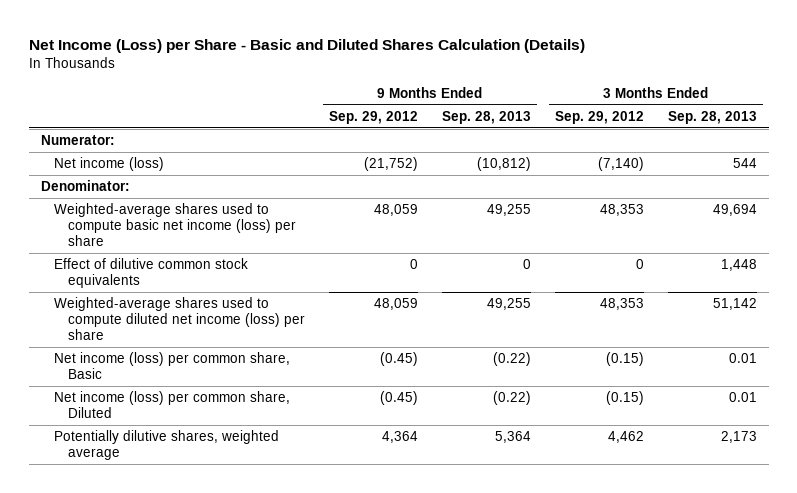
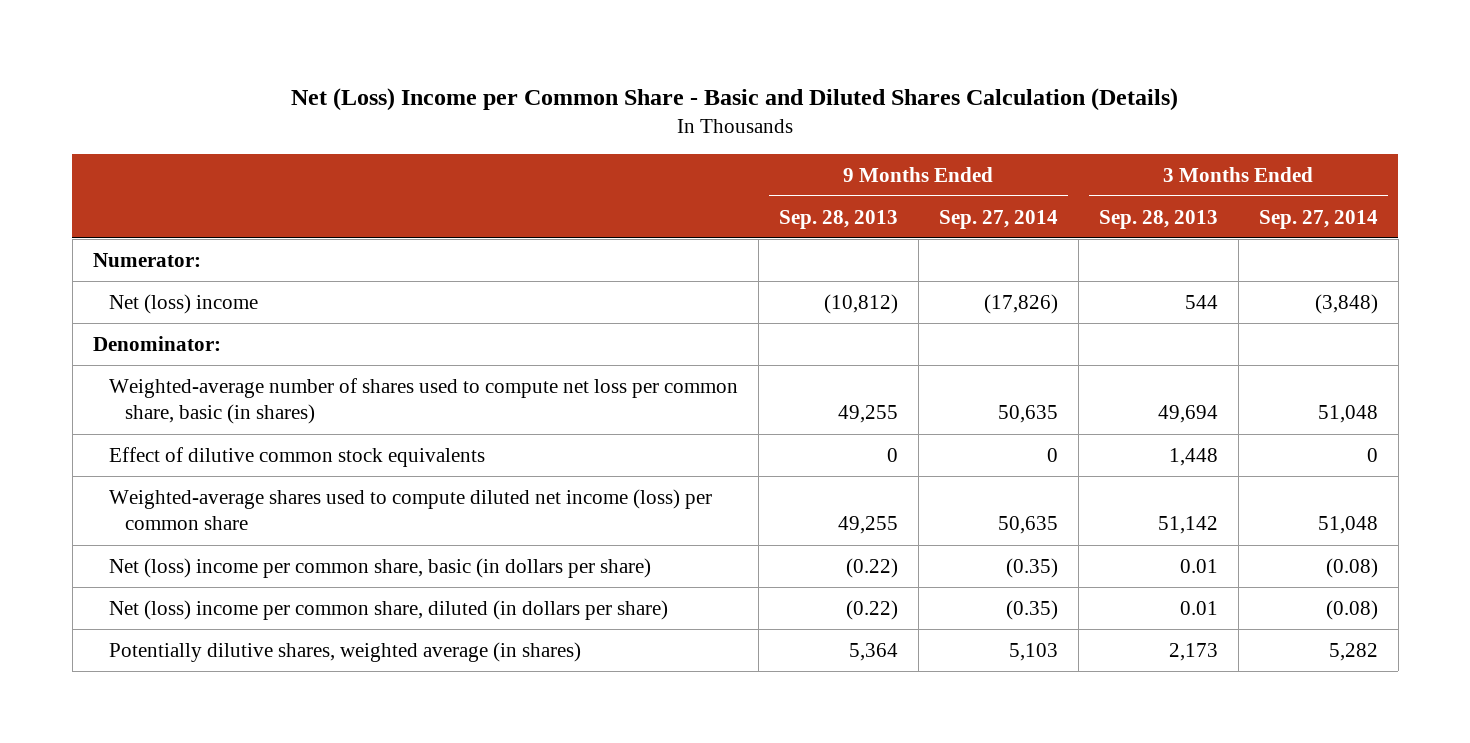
- Net Income (Loss) per Share - Basic and Diluted Shares Calculation (Details)
+ Net (Loss) Income per Common Share - Basic and Diluted Shares Calculation (Details)
- | 9 Months Ended Sep. 29, 2012 | 9 Months Ended Sep. 28, 2013 | 3 Months Ended Sep. 29, 2012 | 3 Months Ended Sep. 28, 2013
+ | 9 Months Ended Sep. 28, 2013 | 9 Months Ended Sep. 27, 2014 | 3 Months Ended Sep. 28, 2013 | 3 Months Ended Sep. 27, 2014
- Net income (loss) | (21,752) | (10,812) | (7,140) | 544
+ Net (loss) income | (10,812) | (17,826) | 544 | (3,848)
- Weighted-average shares used to compute basic net income (loss) per share | 48,059 | 49,255 | 48,353 | 49,694
+ Weighted-average number of shares used to compute net loss per common share, basic (in shares) | 49,255 | 50,635 | 49,694 | 51,048
- Weighted-average shares used to compute diluted net income (loss) per share | 48,059 | 49,255 | 48,353 | 51,142
- Net income (loss) per common share, Basic | (0.45) | (0.22) | (0.15) | 0.01
- Net income (loss) per common share, Diluted | (0.45) | (0.22) | (0.15) | 0.01
- Potentially dilutive shares, weighted average | 4,364 | 5,364 | 4,462 | 2,173
+ Weighted-average shares used to compute diluted net income (loss) per common share | 49,255 | 50,635 | 51,142 | 51,048
+ Net (loss) income per common share, basic (in dollars per share) | (0.22) | (0.35) | 0.01 | (0.08)
+ Net (loss) income per common share, diluted (in dollars per share) | (0.22) | (0.35) | 0.01 | (0.08)
+ Potentially dilutive shares, weighted average (in shares) | 5,364 | 5,103 | 2,173 | 5,282

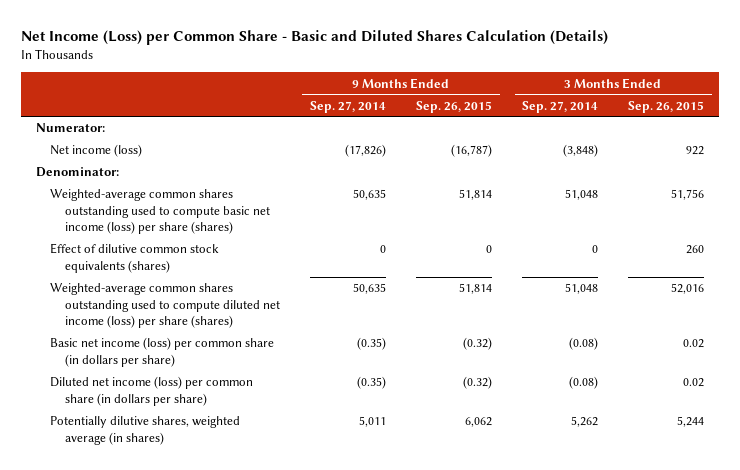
- Net (Loss) Income per Common Share - Basic and Diluted Shares Calculation (Details)
+ Net Income (Loss) per Common Share - Basic and Diluted Shares Calculation (Details)
- | 9 Months Ended Sep. 28, 2013 | 9 Months Ended Sep. 27, 2014 | 3 Months Ended Sep. 28, 2013 | 3 Months Ended Sep. 27, 2014
+ | 9 Months Ended Sep. 27, 2014 | 9 Months Ended Sep. 26, 2015 | 3 Months Ended Sep. 27, 2014 | 3 Months Ended Sep. 26, 2015
- Net (loss) income | (10,812) | (17,826) | 544 | (3,848)
+ Net income (loss) | (17,826) | (16,787) | (3,848) | 922
- Weighted-average number of shares used to compute net loss per common share, basic (in shares) | 49,255 | 50,635 | 49,694 | 51,048
- Effect of dilutive common stock equivalents | 0 | 0 | 1,448 | 0
- Weighted-average shares used to compute diluted net income (loss) per common share | 49,255 | 50,635 | 51,142 | 51,048
- Net (loss) income per common share, basic (in dollars per share) | (0.22) | (0.35) | 0.01 | (0.08)
- Net (loss) income per common share, diluted (in dollars per share) | (0.22) | (0.35) | 0.01 | (0.08)
- Potentially dilutive shares, weighted average (in shares) | 5,364 | 5,103 | 2,173 | 5,282
+ Weighted-average common shares outstanding used to compute basic net income (loss) per share (shares) | 50,635 | 51,814 | 51,048 | 51,756
+ Effect of dilutive common stock equivalents (shares) | 0 | 0 | 0 | 260
+ Weighted-average common shares outstanding used to compute diluted net income (loss) per share (shares) | 50,635 | 51,814 | 51,048 | 52,016
+ Basic net income (loss) per common share (in dollars per share) | (0.35) | (0.32) | (0.08) | 0.02
+ Diluted net income (loss) per common share (in dollars per share) | (0.35) | (0.32) | (0.08) | 0.02
+ Potentially dilutive shares, weighted average (in shares) | 5,011 | 6,062 | 5,262 | 5,244

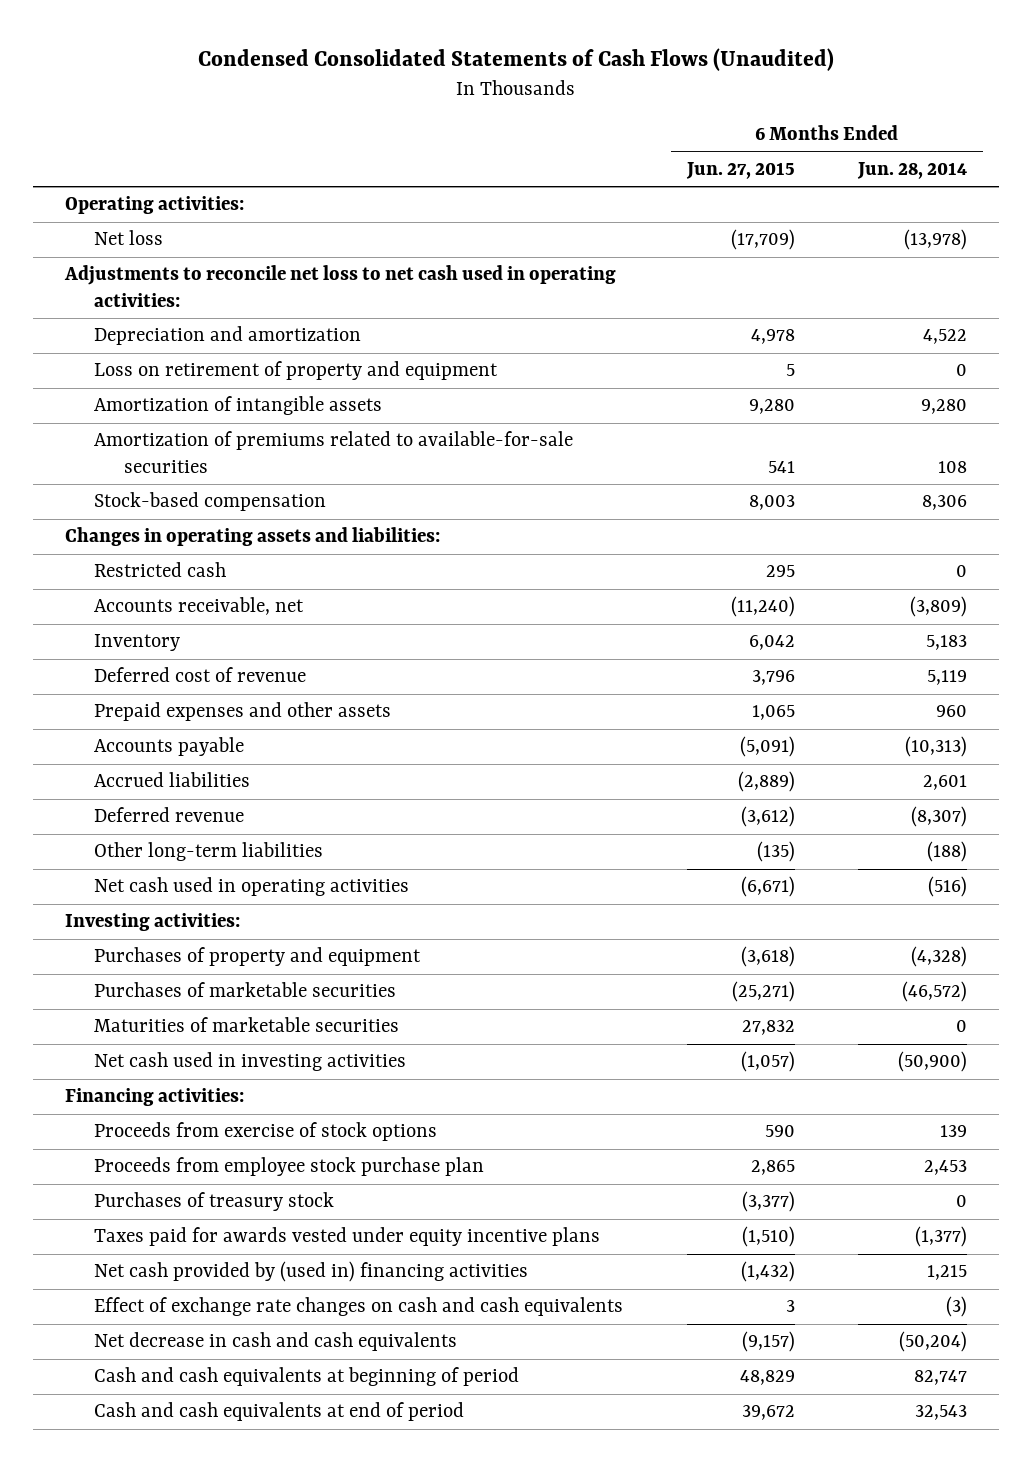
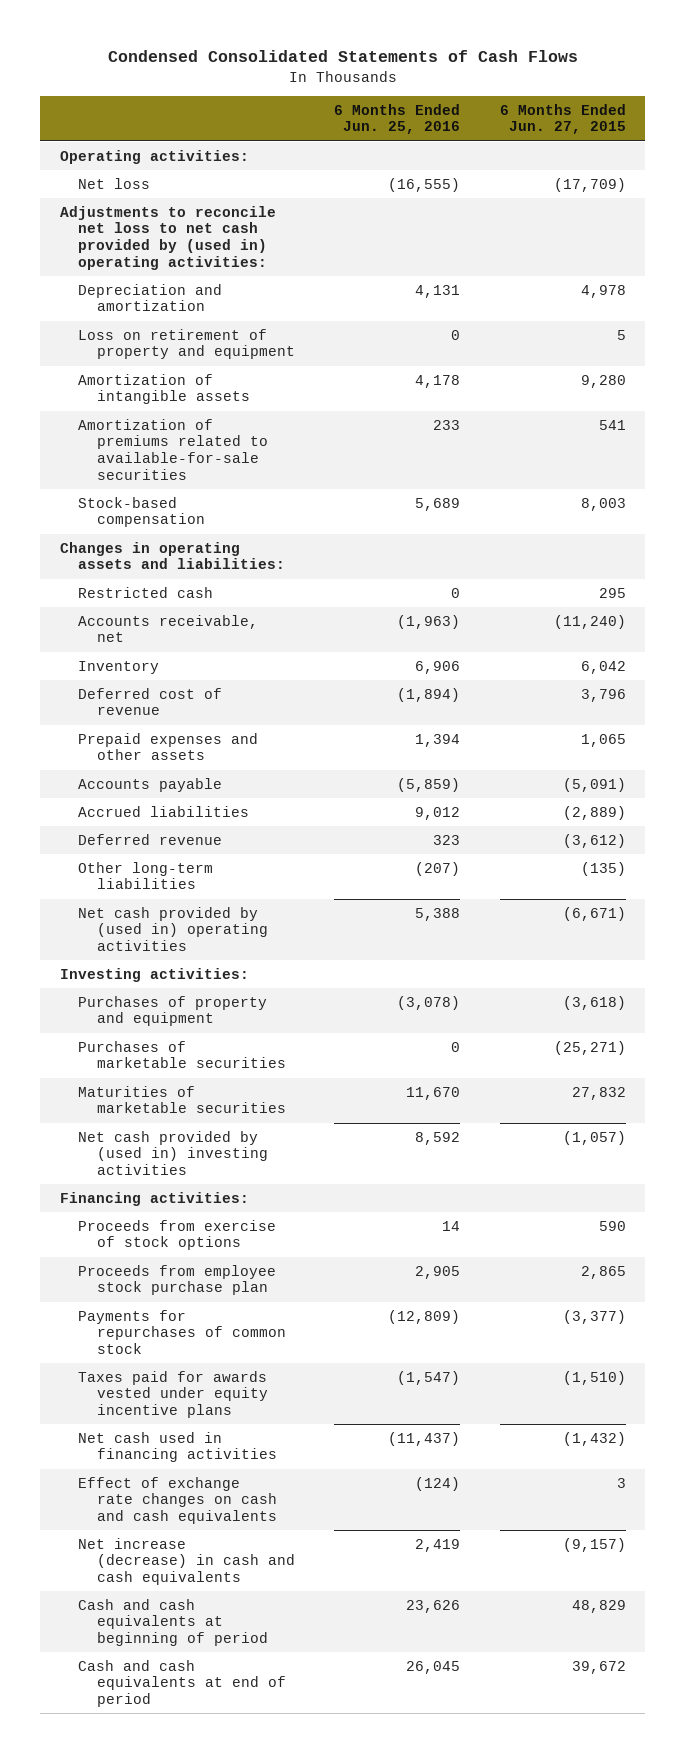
- Condensed Consolidated Statements of Cash Flows (Unaudited)
+ Condensed Consolidated Statements of Cash Flows
- | 6 Months Ended Jun. 27, 2015 | 6 Months Ended Jun. 28, 2014
+ | 6 Months Ended Jun. 25, 2016 | 6 Months Ended Jun. 27, 2015
- Adjustments to reconcile net loss to net cash used in operating activities:
+ Adjustments to reconcile net loss to net cash provided by (used in) operating activities:
- Net cash used in operating activities | (6,671) | (516)
+ Net cash provided by (used in) operating activities | 5,388 | (6,671)
- Net cash used in investing activities | (1,057) | (50,900)
+ Net cash provided by (used in) investing activities | 8,592 | (1,057)
- Purchases of treasury stock | (3,377) | 0
+ Payments for repurchases of common stock | (12,809) | (3,377)
- Net cash provided by (used in) financing activities | (1,432) | 1,215
+ Net cash used in financing activities | (11,437) | (1,432)
- Net decrease in cash and cash equivalents | (9,157) | (50,204)
+ Net increase (decrease) in cash and cash equivalents | 2,419 | (9,157)

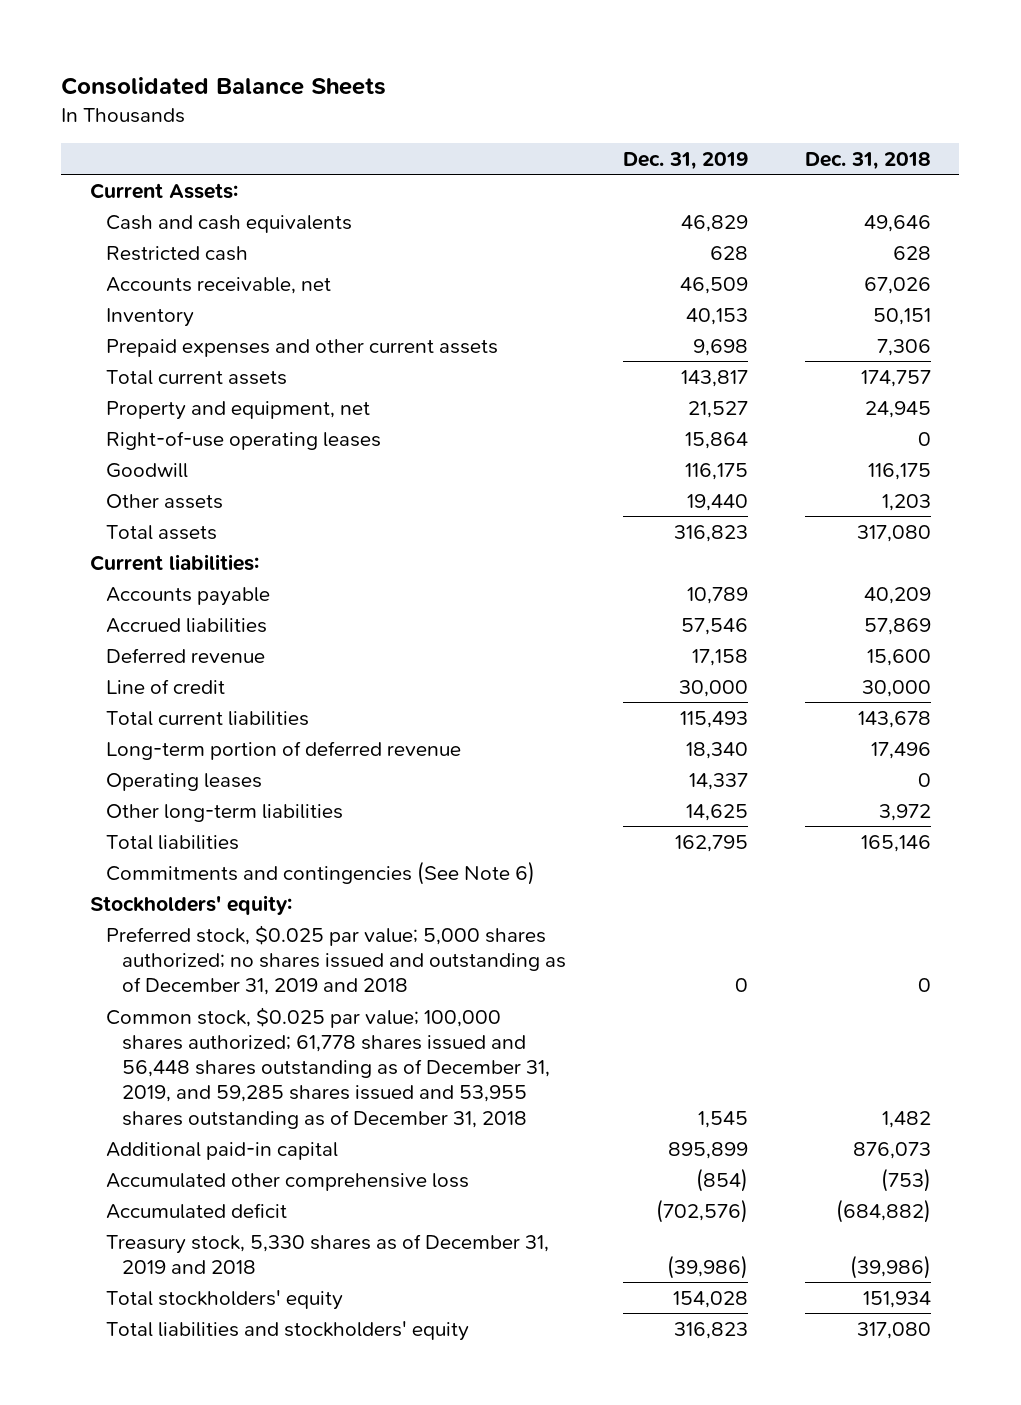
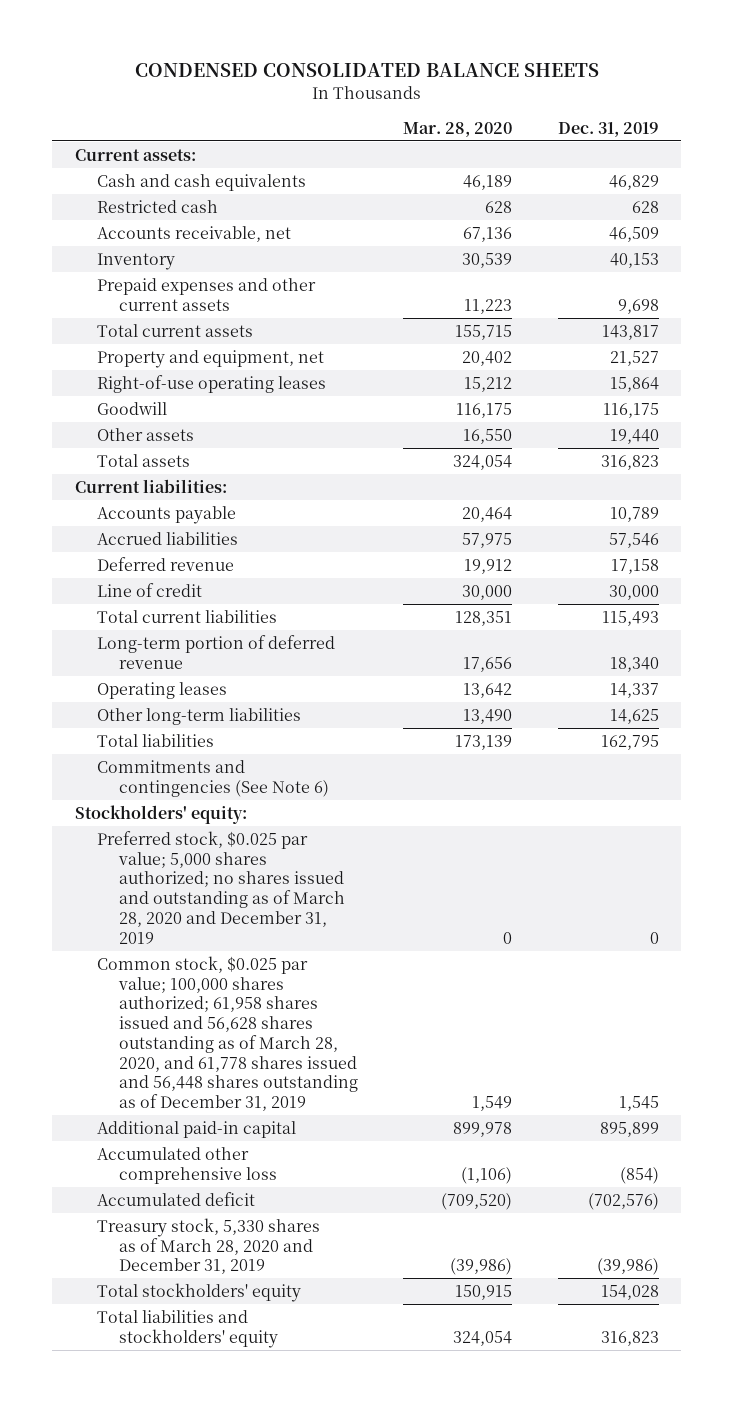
- Consolidated Balance Sheets
+ CONDENSED CONSOLIDATED BALANCE SHEETS
- | Dec. 31, 2019 | Dec. 31, 2018
+ | Mar. 28, 2020 | Dec. 31, 2019
- Current Assets:
+ Current assets:
- Preferred stock, $0.025 par value; 5,000 shares authorized; no shares issued and outstanding as of December 31, 2019 and 2018 | 0 | 0
- Common stock, $0.025 par value; 100,000 shares authorized; 61,778 shares issued and 56,448 shares outstanding as of December 31, 2019, and 59,285 shares issued and 53,955 shares outstanding as of December 31, 2018 | 1,545 | 1,482
+ Preferred stock, $0.025 par value; 5,000 shares authorized; no shares issued and outstanding as of March 28, 2020 and December 31, 2019 | 0 | 0
+ Common stock, $0.025 par value; 100,000 shares authorized; 61,958 shares issued and 56,628 shares outstanding as of March 28, 2020, and 61,778 shares issued and 56,448 shares outstanding as of December 31, 2019 | 1,549 | 1,545
- Treasury stock, 5,330 shares as of December 31, 2019 and 2018 | (39,986) | (39,986)
+ Treasury stock, 5,330 shares as of March 28, 2020 and December 31, 2019 | (39,986) | (39,986)

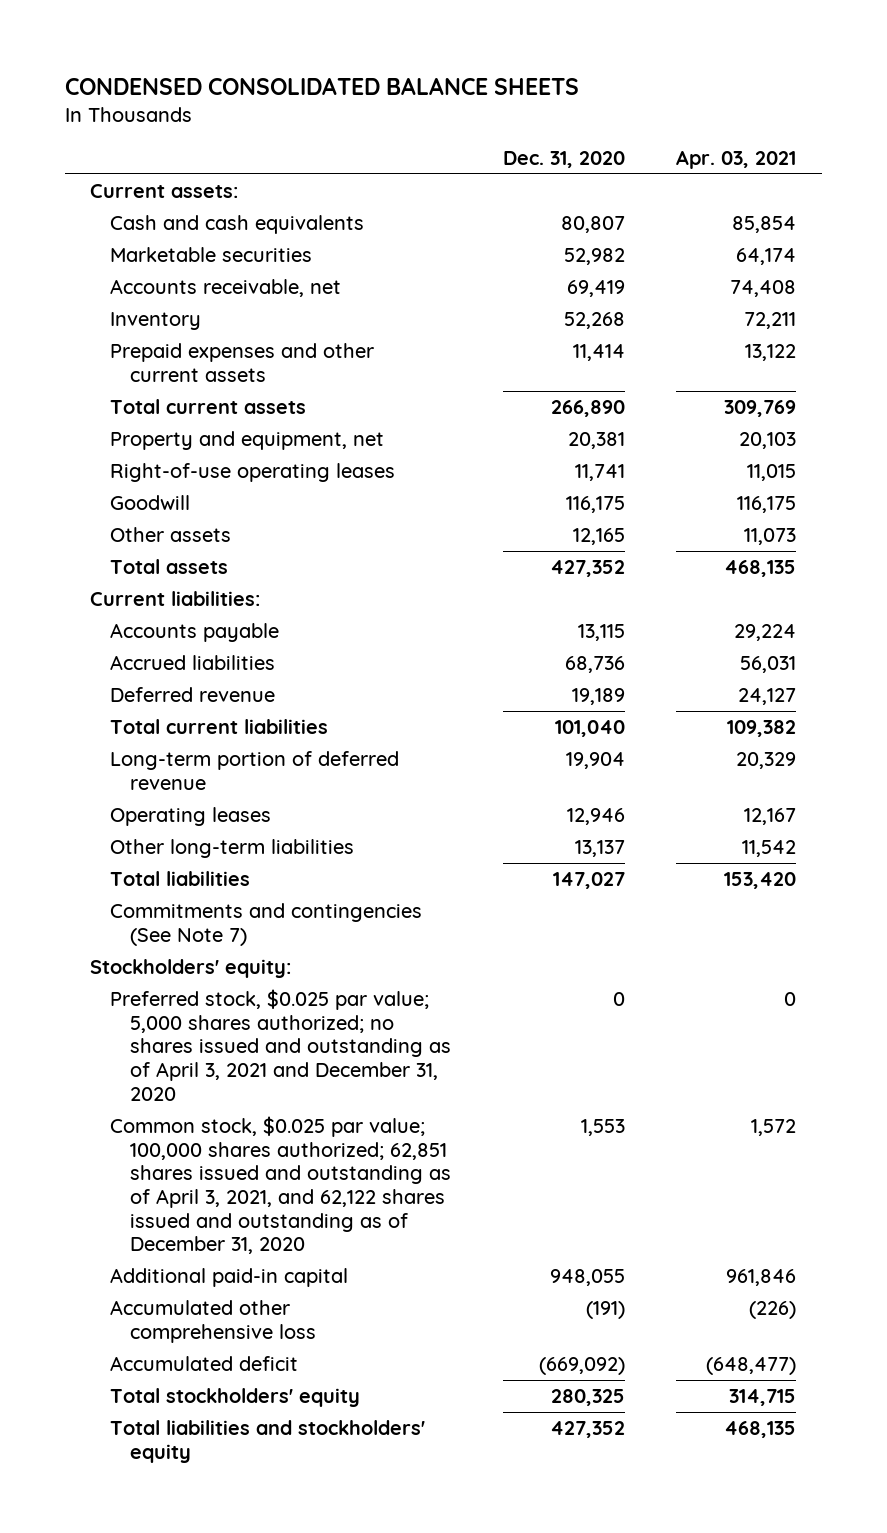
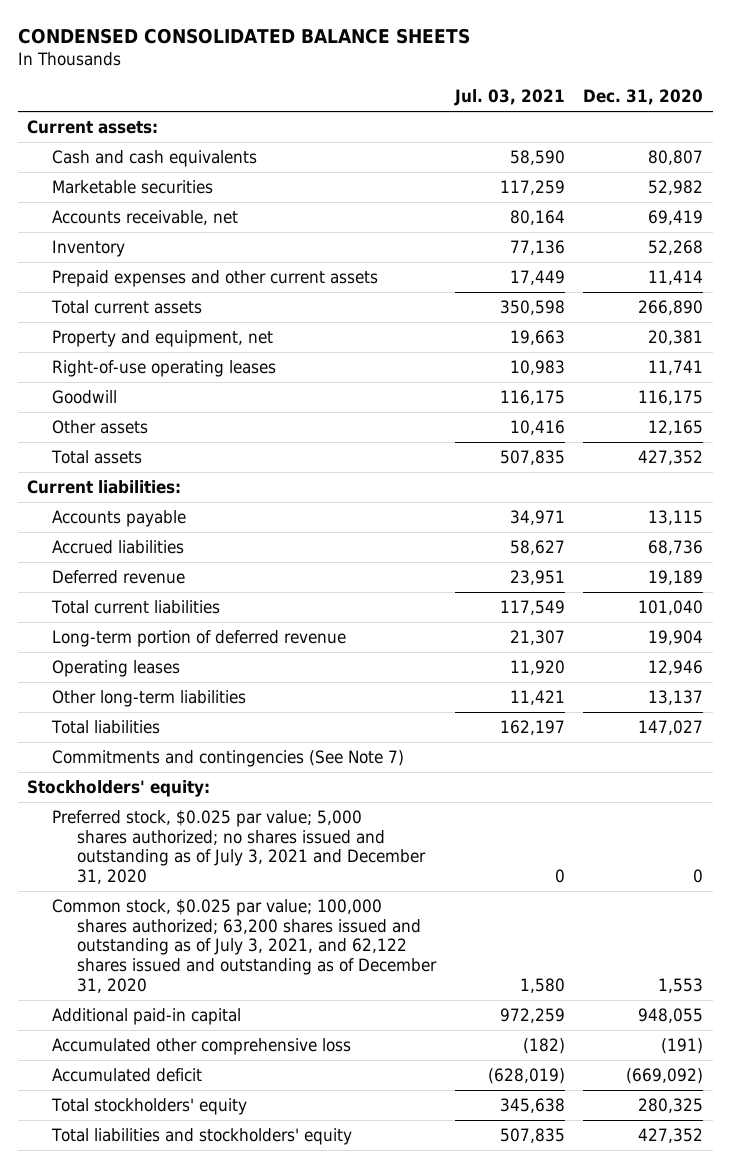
- | Dec. 31, 2020 | Apr. 03, 2021
+ | Jul. 03, 2021 | Dec. 31, 2020
- Preferred stock, $0.025 par value; 5,000 shares authorized; no shares issued and outstanding as of April 3, 2021 and December 31, 2020 | 0 | 0
- Common stock, $0.025 par value; 100,000 shares authorized; 62,851 shares issued and outstanding as of April 3, 2021, and 62,122 shares issued and outstanding as of December 31, 2020 | 1,553 | 1,572
+ Preferred stock, $0.025 par value; 5,000 shares authorized; no shares issued and outstanding as of July 3, 2021 and December 31, 2020 | 0 | 0
+ Common stock, $0.025 par value; 100,000 shares authorized; 63,200 shares issued and outstanding as of July 3, 2021, and 62,122 shares issued and outstanding as of December 31, 2020 | 1,580 | 1,553

